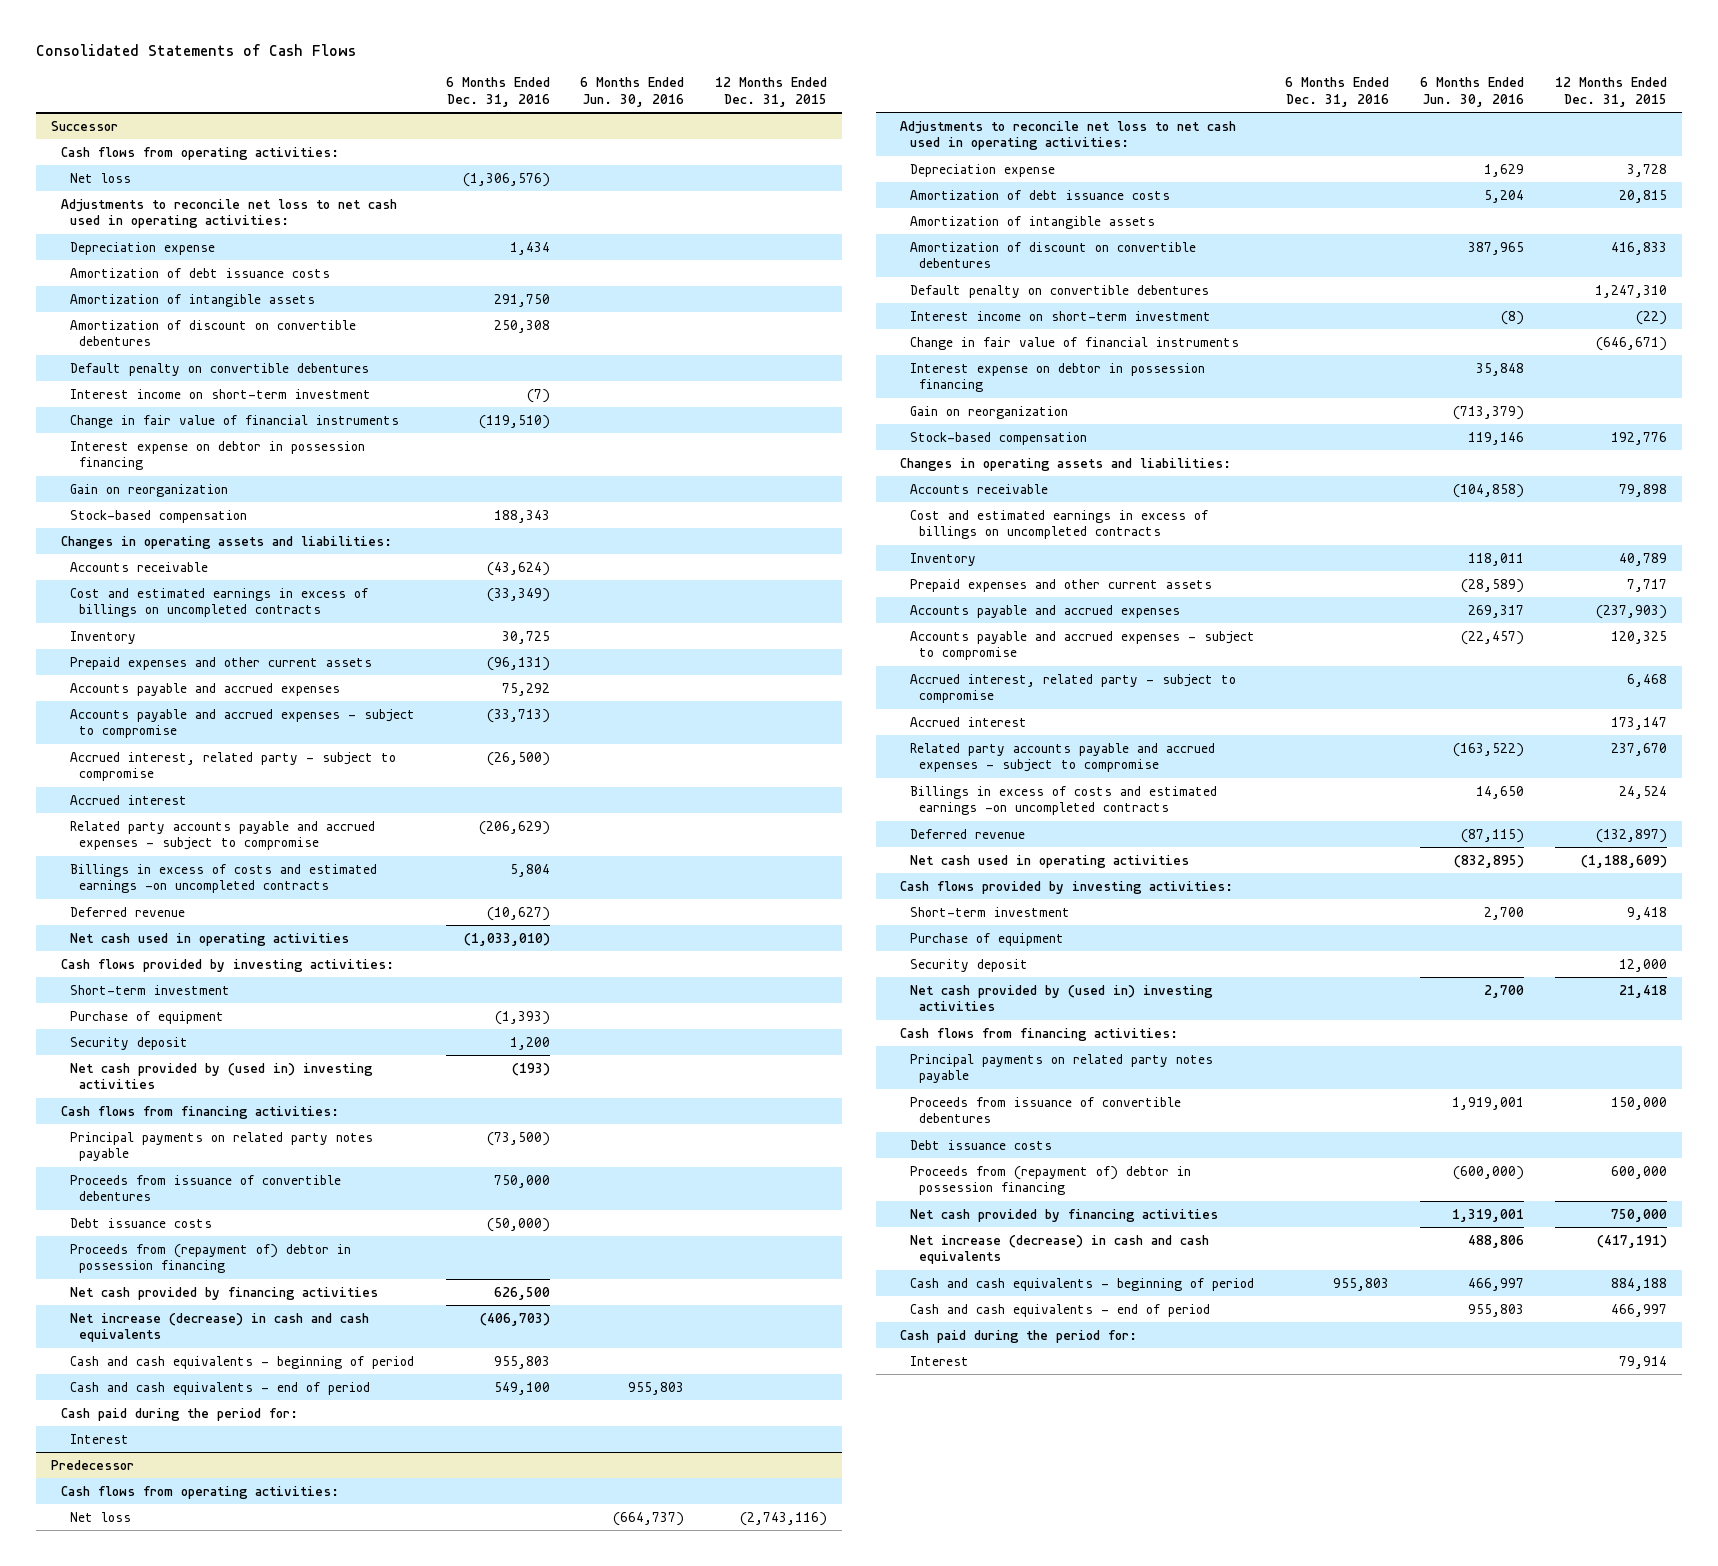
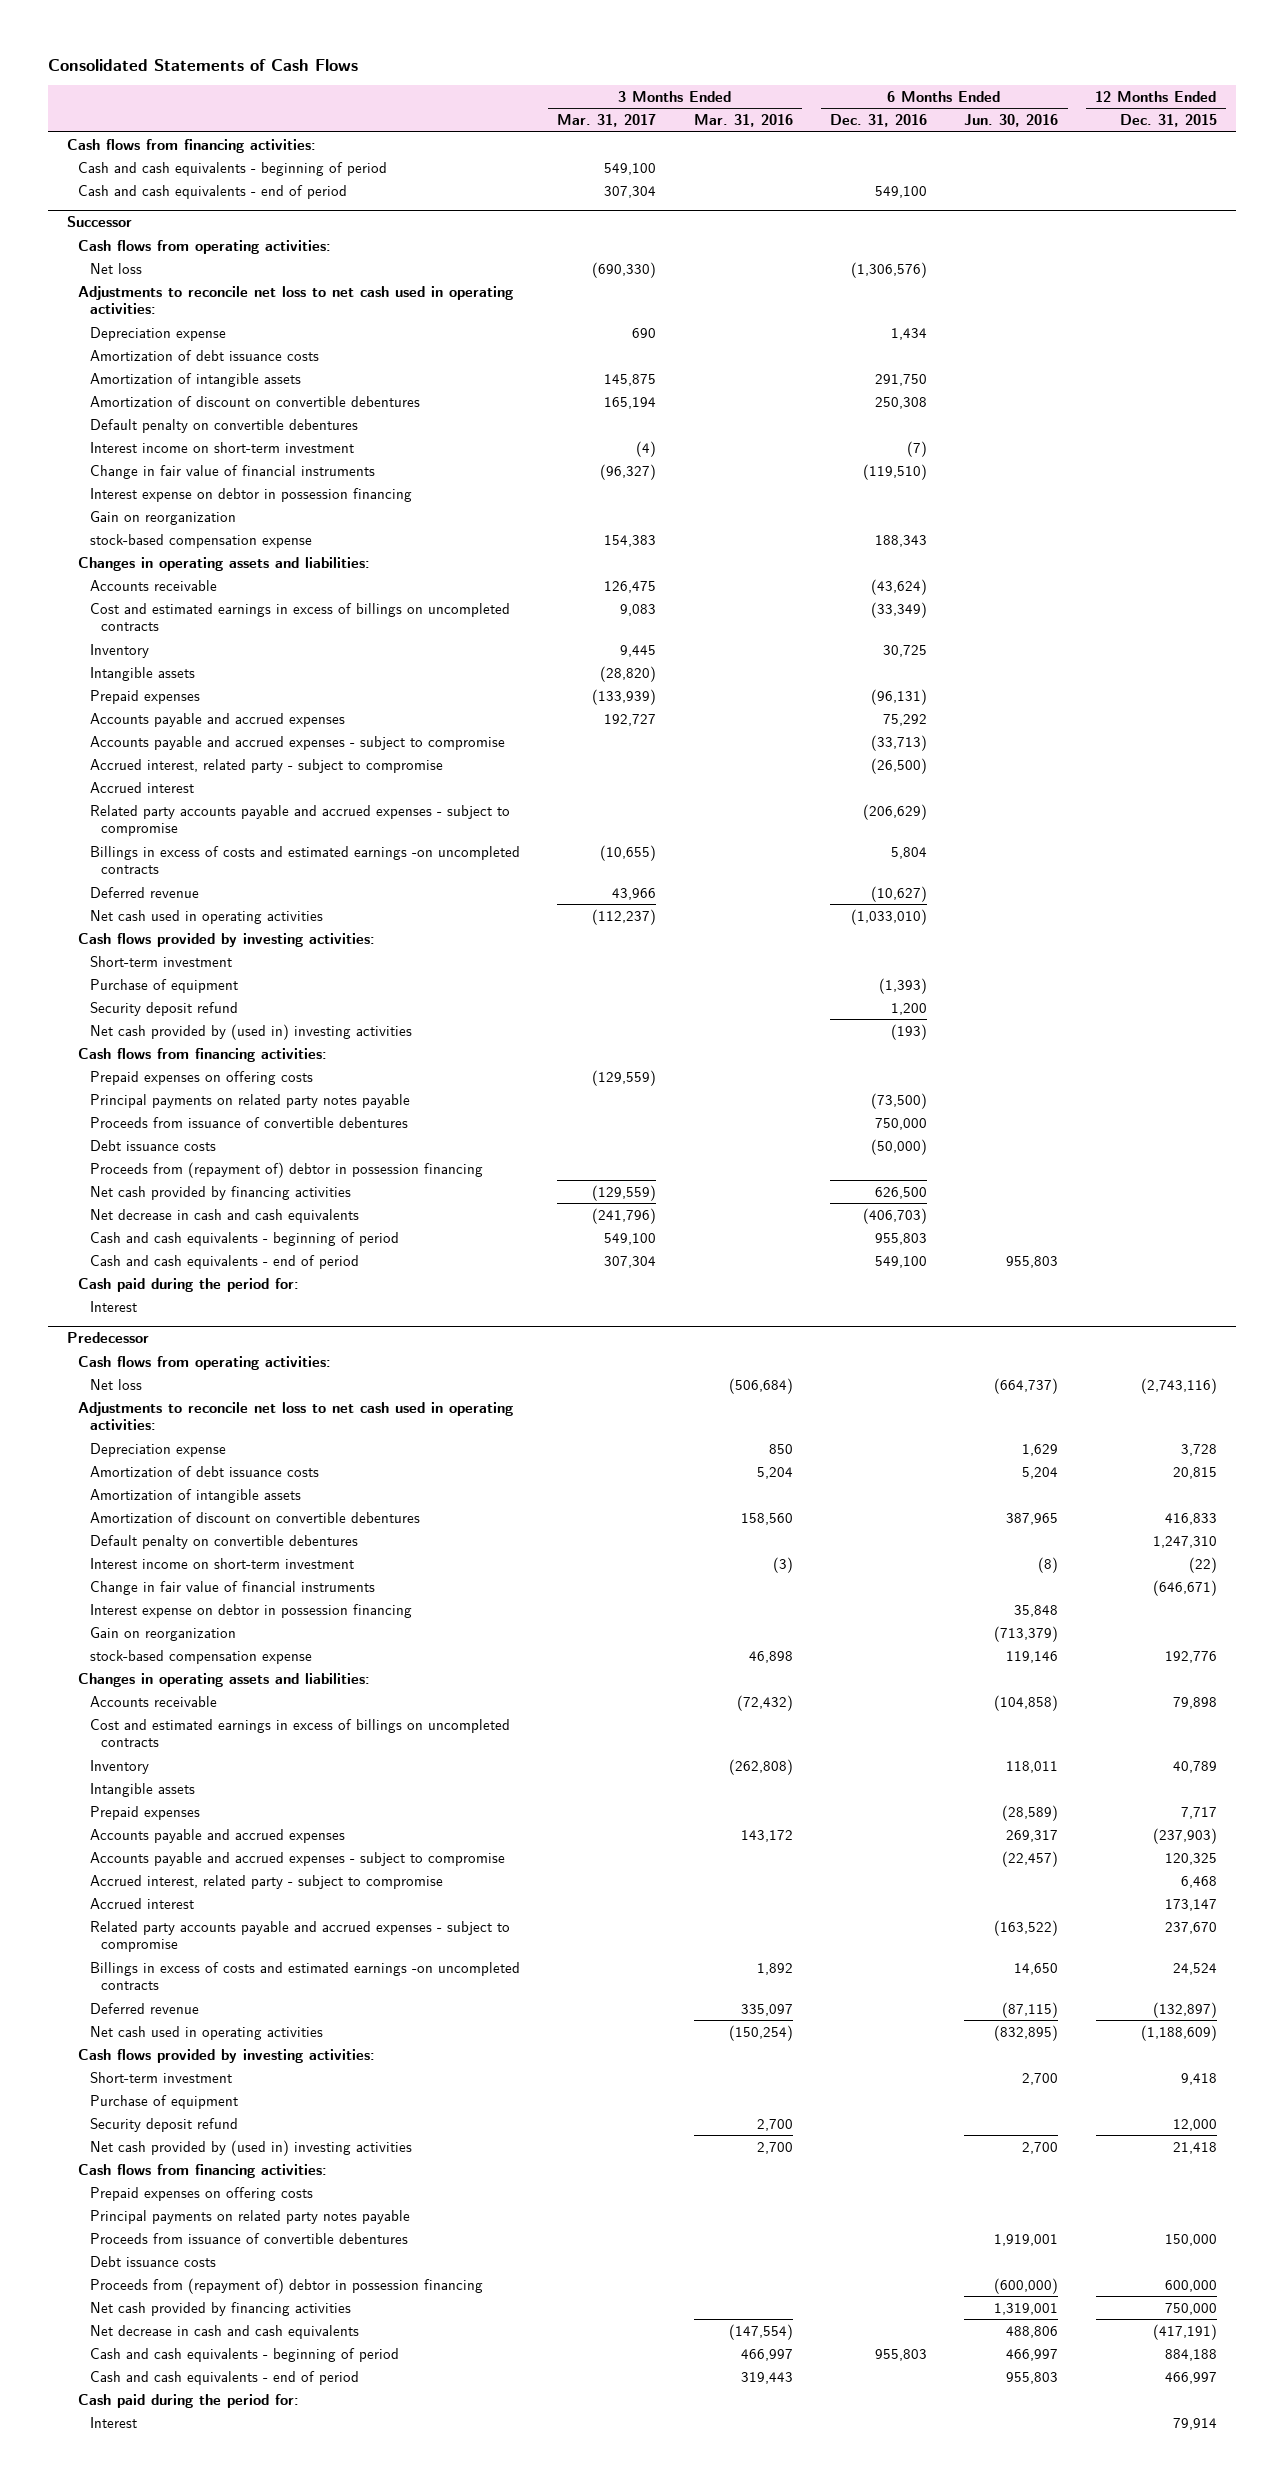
- | 6 Months Ended Dec. 31, 2016 | 6 Months Ended Jun. 30, 2016 | 12 Months Ended Dec. 31, 2015
+ | 3 Months Ended Mar. 31, 2017 | 3 Months Ended Mar. 31, 2016 | 6 Months Ended Dec. 31, 2016 | 6 Months Ended Jun. 30, 2016 | 12 Months Ended Dec. 31, 2015
+ Cash flows from financing activities:
+ Cash and cash equivalents - beginning of period | 549,100 | | | |
+ Cash and cash equivalents - end of period | 307,304 | | 549,100 | |
@ Successor
- Stock-based compensation | 188,343 | |
+ stock-based compensation expense | 154,383 | | 188,343 | |
- Prepaid expenses and other current assets | (96,131) | |
+ Intangible assets | (28,820) | | | |
+ Prepaid expenses | (133,939) | | (96,131) | |
- Security deposit | 1,200 | |
+ Security deposit refund | | | 1,200 | |
+ Prepaid expenses on offering costs | (129,559) | | | |
- Net increase (decrease) in cash and cash equivalents | (406,703) | |
+ Net decrease in cash and cash equivalents | (241,796) | | (406,703) | |
@ Predecessor
- Stock-based compensation | | 119,146 | 192,776
+ stock-based compensation expense | | 46,898 | | 119,146 | 192,776
- Prepaid expenses and other current assets | | (28,589) | 7,717
+ Intangible assets
+ Prepaid expenses | | | | (28,589) | 7,717
- Security deposit | | | 12,000
+ Security deposit refund | | 2,700 | | | 12,000
+ Prepaid expenses on offering costs
- Net increase (decrease) in cash and cash equivalents | | 488,806 | (417,191)
+ Net decrease in cash and cash equivalents | | (147,554) | | 488,806 | (417,191)

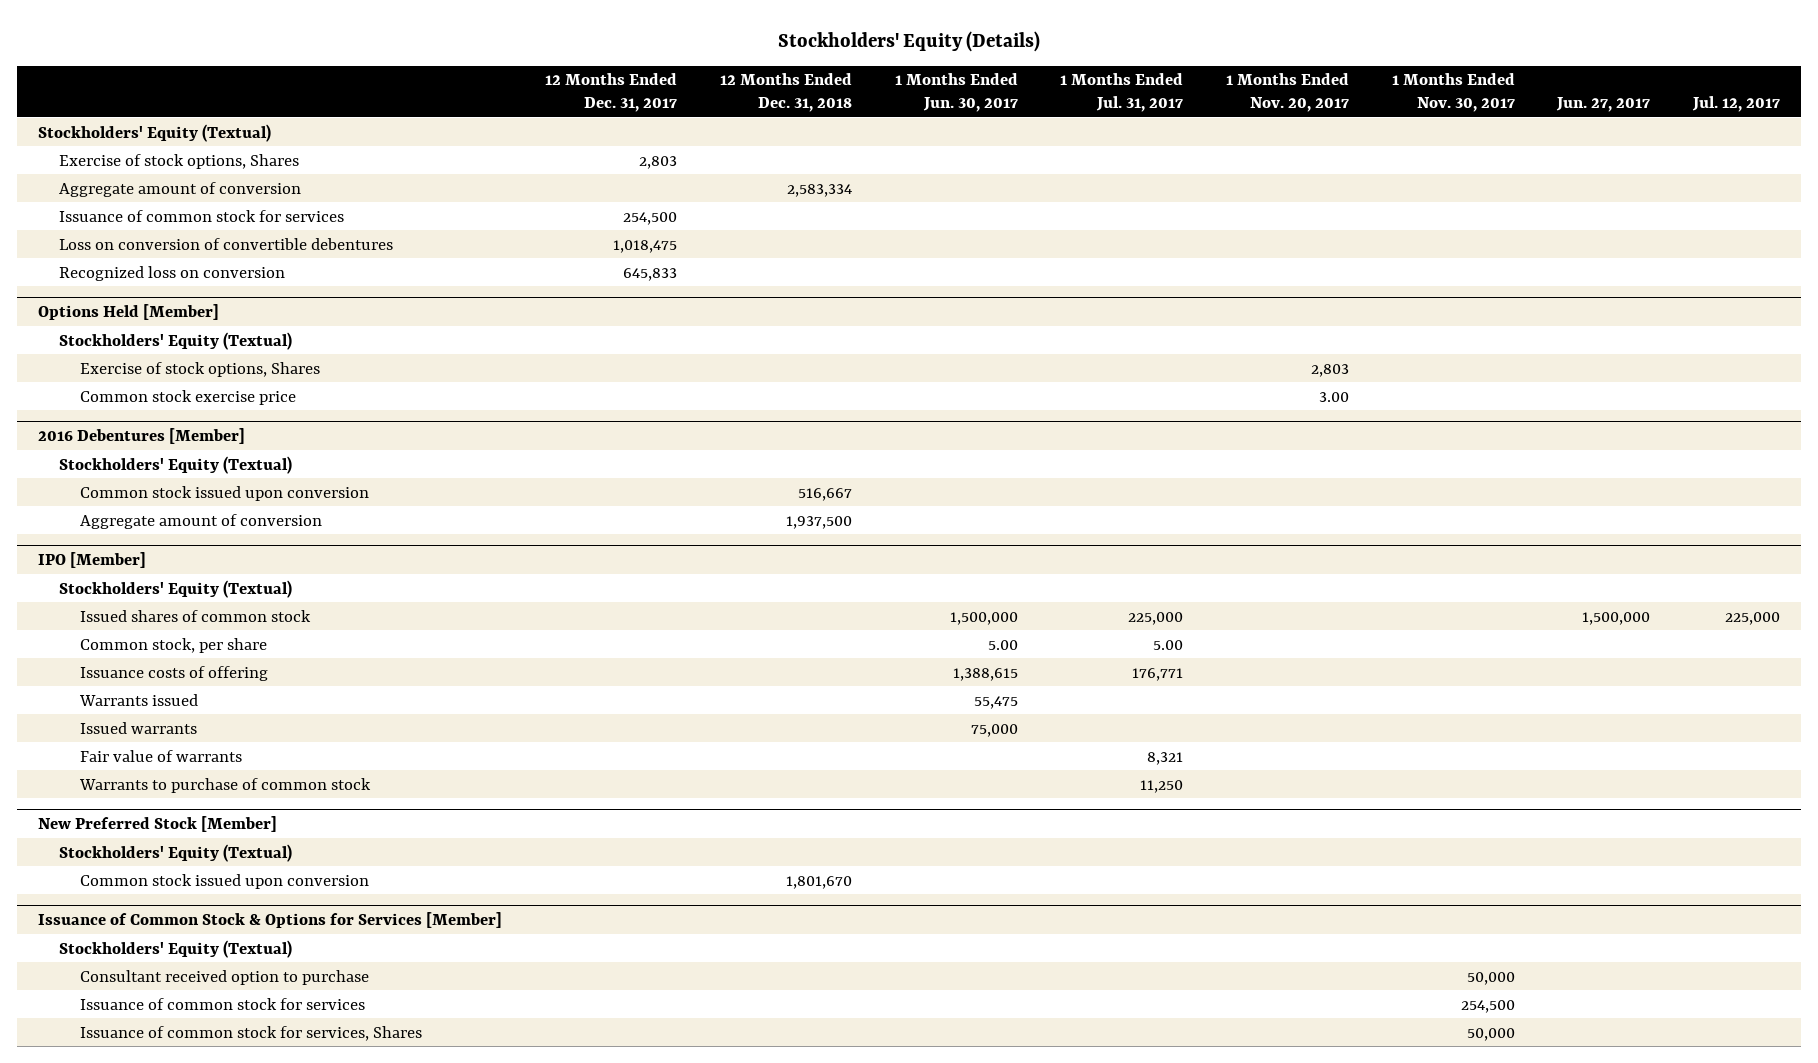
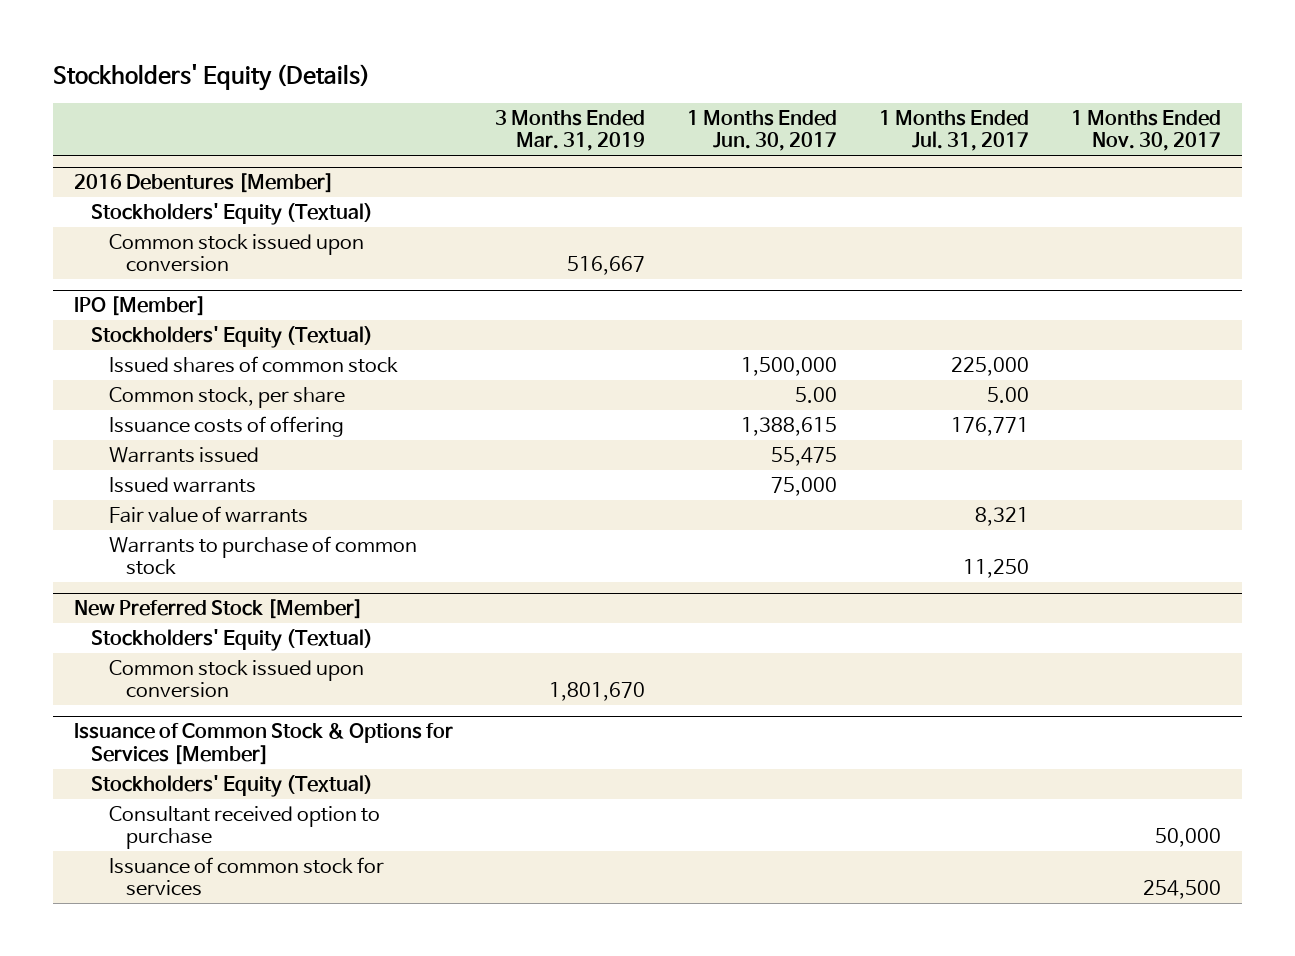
- | 12 Months Ended Dec. 31, 2017 | 12 Months Ended Dec. 31, 2018 | 1 Months Ended Jun. 30, 2017 | 1 Months Ended Jul. 31, 2017 | 1 Months Ended Nov. 20, 2017 | 1 Months Ended Nov. 30, 2017 | Jun. 27, 2017 | Jul. 12, 2017
+ | 3 Months Ended Mar. 31, 2019 | 1 Months Ended Jun. 30, 2017 | 1 Months Ended Jul. 31, 2017 | 1 Months Ended Nov. 30, 2017
- Stockholders' Equity (Textual)
- Exercise of stock options, Shares | 2,803 | | | | | | |
- Aggregate amount of conversion | | 2,583,334 | | | | | |
- Issuance of common stock for services | 254,500 | | | | | | |
- Loss on conversion of convertible debentures | 1,018,475 | | | | | | |
- Recognized loss on conversion | 645,833 | | | | | | |
- Options Held [Member]
- Stockholders' Equity (Textual)
- Exercise of stock options, Shares | | | | | 2,803 | | |
- Common stock exercise price | | | | | 3.00 | | |
@ 2016 Debentures [Member]
- Aggregate amount of conversion | | 1,937,500 | | | | | |
@ Issuance of Common Stock & Options for Services [Member]
- Issuance of common stock for services, Shares | | | | | | 50,000 | |

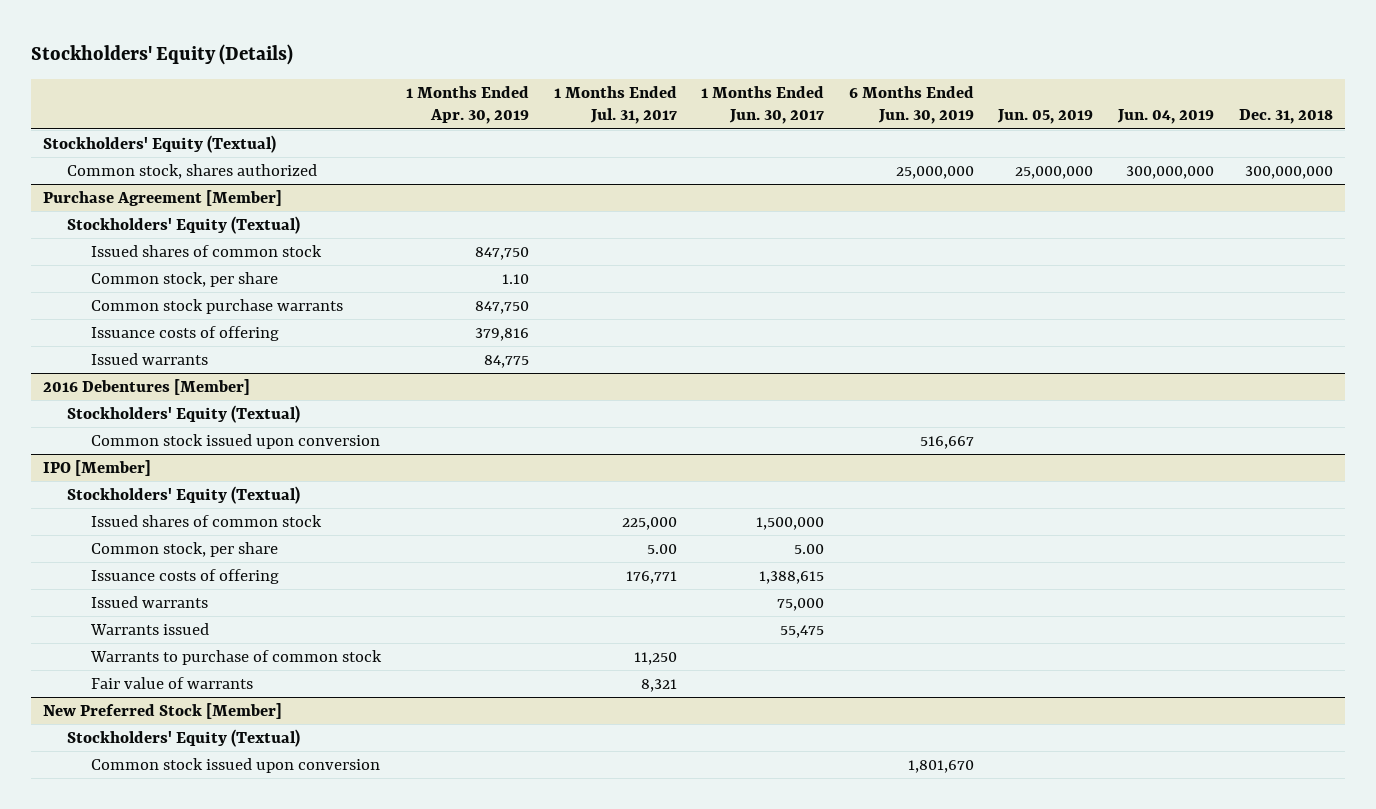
- | 3 Months Ended Mar. 31, 2019 | 1 Months Ended Jun. 30, 2017 | 1 Months Ended Jul. 31, 2017 | 1 Months Ended Nov. 30, 2017
+ | 1 Months Ended Apr. 30, 2019 | 1 Months Ended Jul. 31, 2017 | 1 Months Ended Jun. 30, 2017 | 6 Months Ended Jun. 30, 2019 | Jun. 05, 2019 | Jun. 04, 2019 | Dec. 31, 2018
+ Stockholders' Equity (Textual)
+ Common stock, shares authorized | | | | 25,000,000 | 25,000,000 | 300,000,000 | 300,000,000
+ Purchase Agreement [Member]
+ Stockholders' Equity (Textual)
+ Issued shares of common stock | 847,750 | | | | | |
+ Common stock, per share | 1.10 | | | | | |
+ Common stock purchase warrants | 847,750 | | | | | |
+ Issuance costs of offering | 379,816 | | | | | |
+ Issued warrants | 84,775 | | | | | |
@ IPO [Member]
moved down: Warrants issued | | | 55,475 | | | |
moved down: Fair value of warrants | | 8,321 | | | | |
- Issuance of Common Stock & Options for Services [Member]
- Stockholders' Equity (Textual)
- Consultant received option to purchase | | | | 50,000
- Issuance of common stock for services | | | | 254,500

